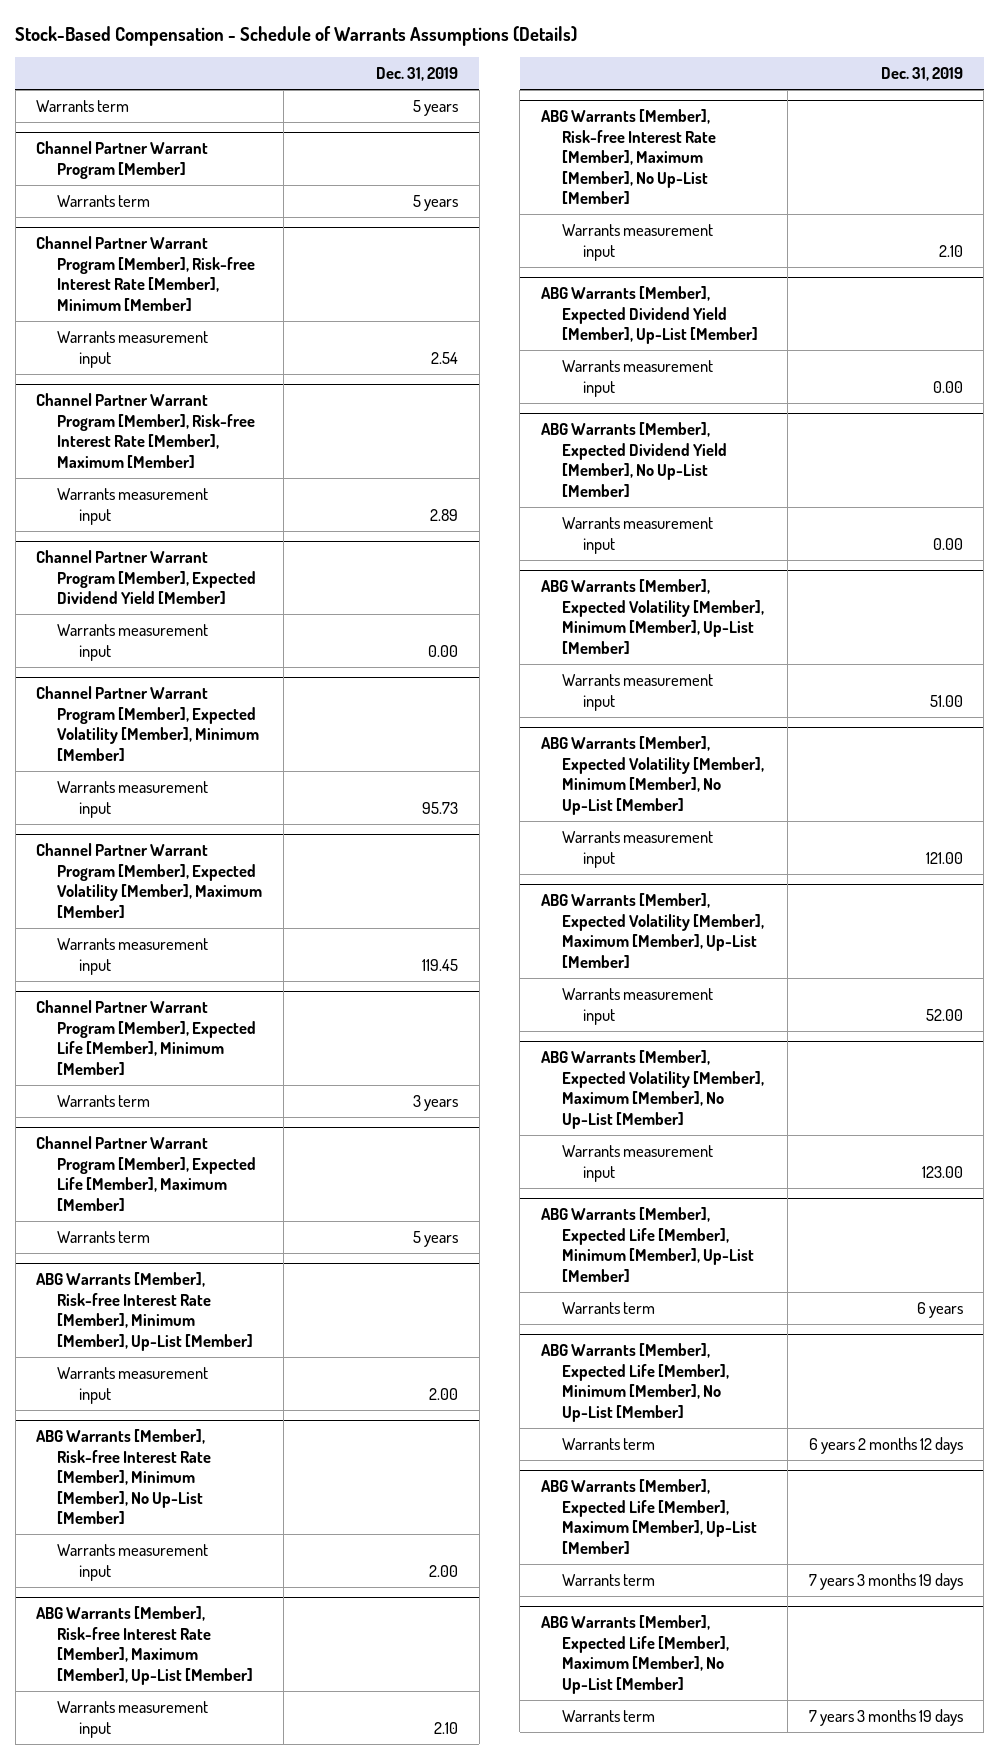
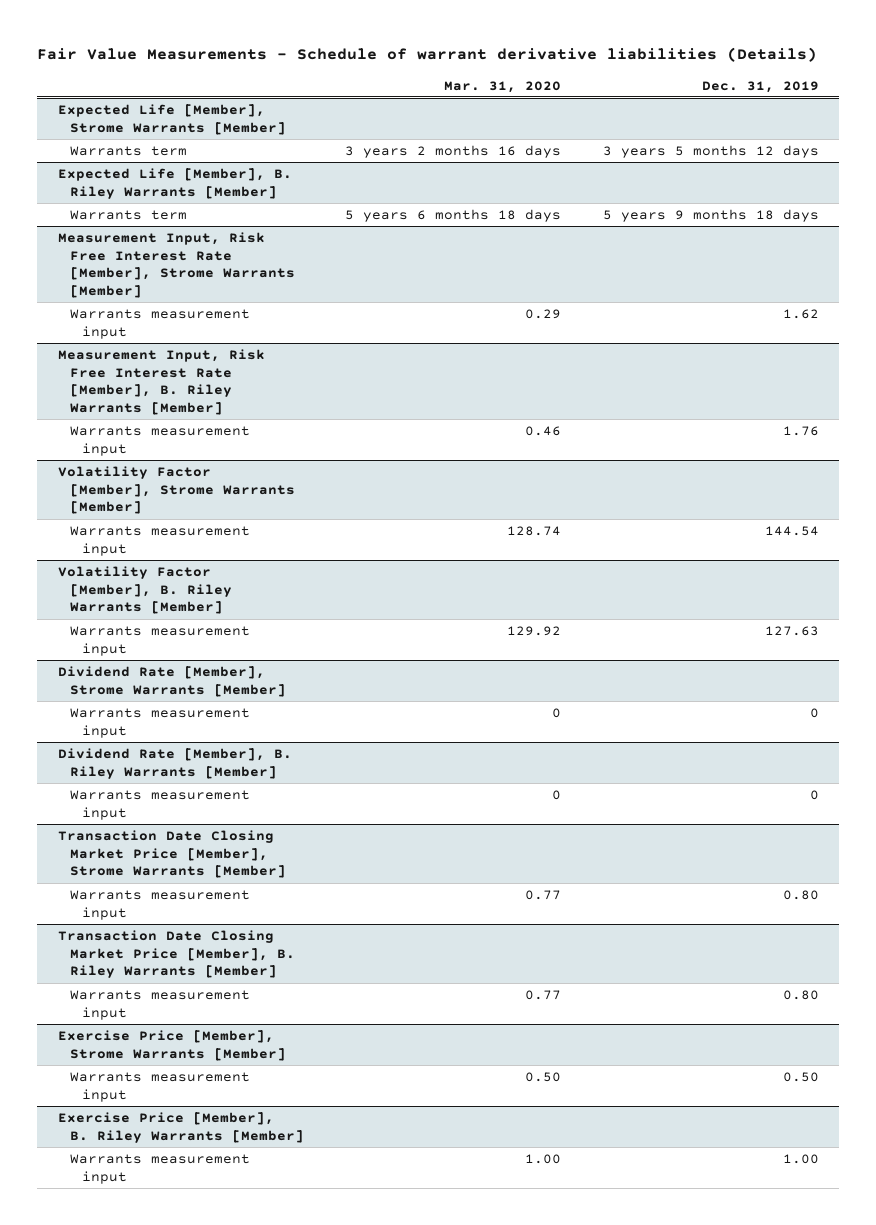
- Stock-Based Compensation - Schedule of Warrants Assumptions (Details)
+ Fair Value Measurements - Schedule of warrant derivative liabilities (Details)
- | Dec. 31, 2019
+ | Mar. 31, 2020 | Dec. 31, 2019
- Warrants term | 5 years
- Channel Partner Warrant Program [Member]
- Warrants term | 5 years
- Channel Partner Warrant Program [Member], Risk-free Interest Rate [Member], Minimum [Member]
- Warrants measurement input | 2.54
- Channel Partner Warrant Program [Member], Risk-free Interest Rate [Member], Maximum [Member]
- Warrants measurement input | 2.89
- Channel Partner Warrant Program [Member], Expected Dividend Yield [Member]
- Warrants measurement input | 0.00
- Channel Partner Warrant Program [Member], Expected Volatility [Member], Minimum [Member]
- Warrants measurement input | 95.73
- Channel Partner Warrant Program [Member], Expected Volatility [Member], Maximum [Member]
- Warrants measurement input | 119.45
- Channel Partner Warrant Program [Member], Expected Life [Member], Minimum [Member]
- Warrants term | 3 years
- Channel Partner Warrant Program [Member], Expected Life [Member], Maximum [Member]
- Warrants term | 5 years
- ABG Warrants [Member], Risk-free Interest Rate [Member], Minimum [Member], Up-List [Member]
- Warrants measurement input | 2.00
- ABG Warrants [Member], Risk-free Interest Rate [Member], Minimum [Member], No Up-List [Member]
- Warrants measurement input | 2.00
- ABG Warrants [Member], Risk-free Interest Rate [Member], Maximum [Member], Up-List [Member]
- Warrants measurement input | 2.10
- ABG Warrants [Member], Risk-free Interest Rate [Member], Maximum [Member], No Up-List [Member]
- Warrants measurement input | 2.10
- ABG Warrants [Member], Expected Dividend Yield [Member], Up-List [Member]
- Warrants measurement input | 0.00
- ABG Warrants [Member], Expected Dividend Yield [Member], No Up-List [Member]
- Warrants measurement input | 0.00
- ABG Warrants [Member], Expected Volatility [Member], Minimum [Member], Up-List [Member]
- Warrants measurement input | 51.00
- ABG Warrants [Member], Expected Volatility [Member], Minimum [Member], No Up-List [Member]
- Warrants measurement input | 121.00
- ABG Warrants [Member], Expected Volatility [Member], Maximum [Member], Up-List [Member]
- Warrants measurement input | 52.00
- ABG Warrants [Member], Expected Volatility [Member], Maximum [Member], No Up-List [Member]
- Warrants measurement input | 123.00
- ABG Warrants [Member], Expected Life [Member], Minimum [Member], Up-List [Member]
- Warrants term | 6 years
- ABG Warrants [Member], Expected Life [Member], Minimum [Member], No Up-List [Member]
- Warrants term | 6 years 2 months 12 days
- ABG Warrants [Member], Expected Life [Member], Maximum [Member], Up-List [Member]
- Warrants term | 7 years 3 months 19 days
- ABG Warrants [Member], Expected Life [Member], Maximum [Member], No Up-List [Member]
- Warrants term | 7 years 3 months 19 days
+ Expected Life [Member], Strome Warrants [Member]
+ Warrants term | 3 years 2 months 16 days | 3 years 5 months 12 days
+ Expected Life [Member], B. Riley Warrants [Member]
+ Warrants term | 5 years 6 months 18 days | 5 years 9 months 18 days
+ Measurement Input, Risk Free Interest Rate [Member], Strome Warrants [Member]
+ Warrants measurement input | 0.29 | 1.62
+ Measurement Input, Risk Free Interest Rate [Member], B. Riley Warrants [Member]
+ Warrants measurement input | 0.46 | 1.76
+ Volatility Factor [Member], Strome Warrants [Member]
+ Warrants measurement input | 128.74 | 144.54
+ Volatility Factor [Member], B. Riley Warrants [Member]
+ Warrants measurement input | 129.92 | 127.63
+ Dividend Rate [Member], Strome Warrants [Member]
+ Warrants measurement input | 0 | 0
+ Dividend Rate [Member], B. Riley Warrants [Member]
+ Warrants measurement input | 0 | 0
+ Transaction Date Closing Market Price [Member], Strome Warrants [Member]
+ Warrants measurement input | 0.77 | 0.80
+ Transaction Date Closing Market Price [Member], B. Riley Warrants [Member]
+ Warrants measurement input | 0.77 | 0.80
+ Exercise Price [Member], Strome Warrants [Member]
+ Warrants measurement input | 0.50 | 0.50
+ Exercise Price [Member], B. Riley Warrants [Member]
+ Warrants measurement input | 1.00 | 1.00

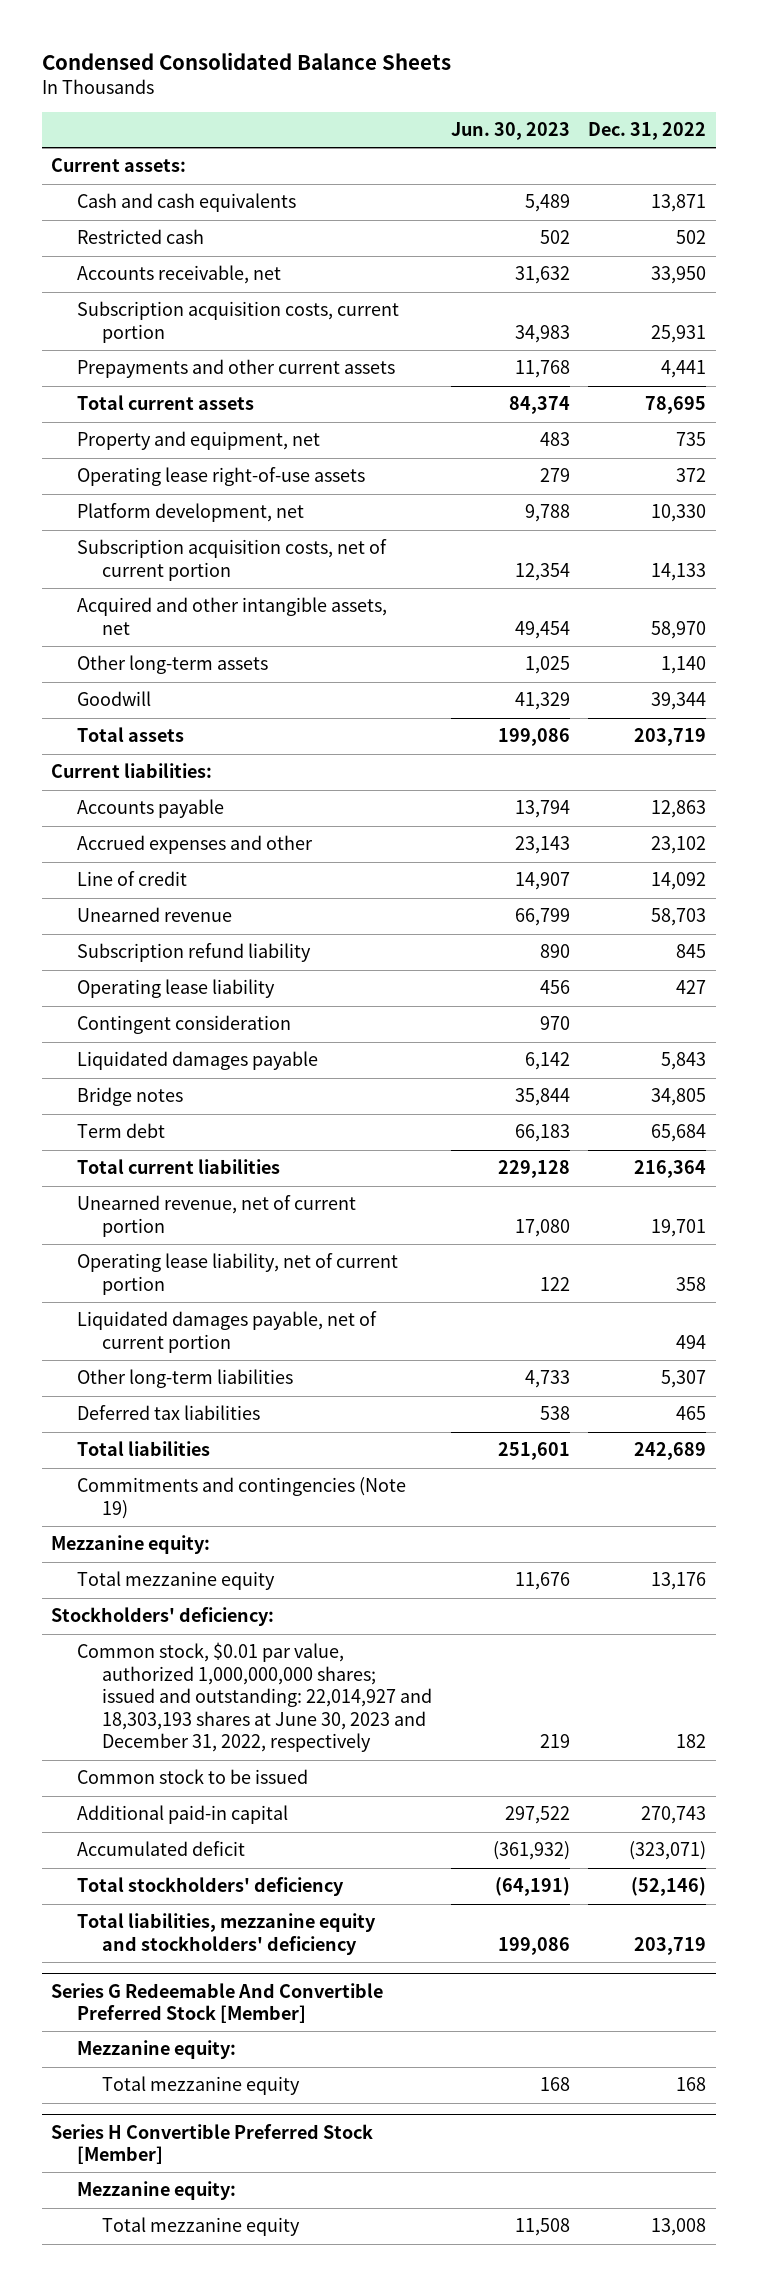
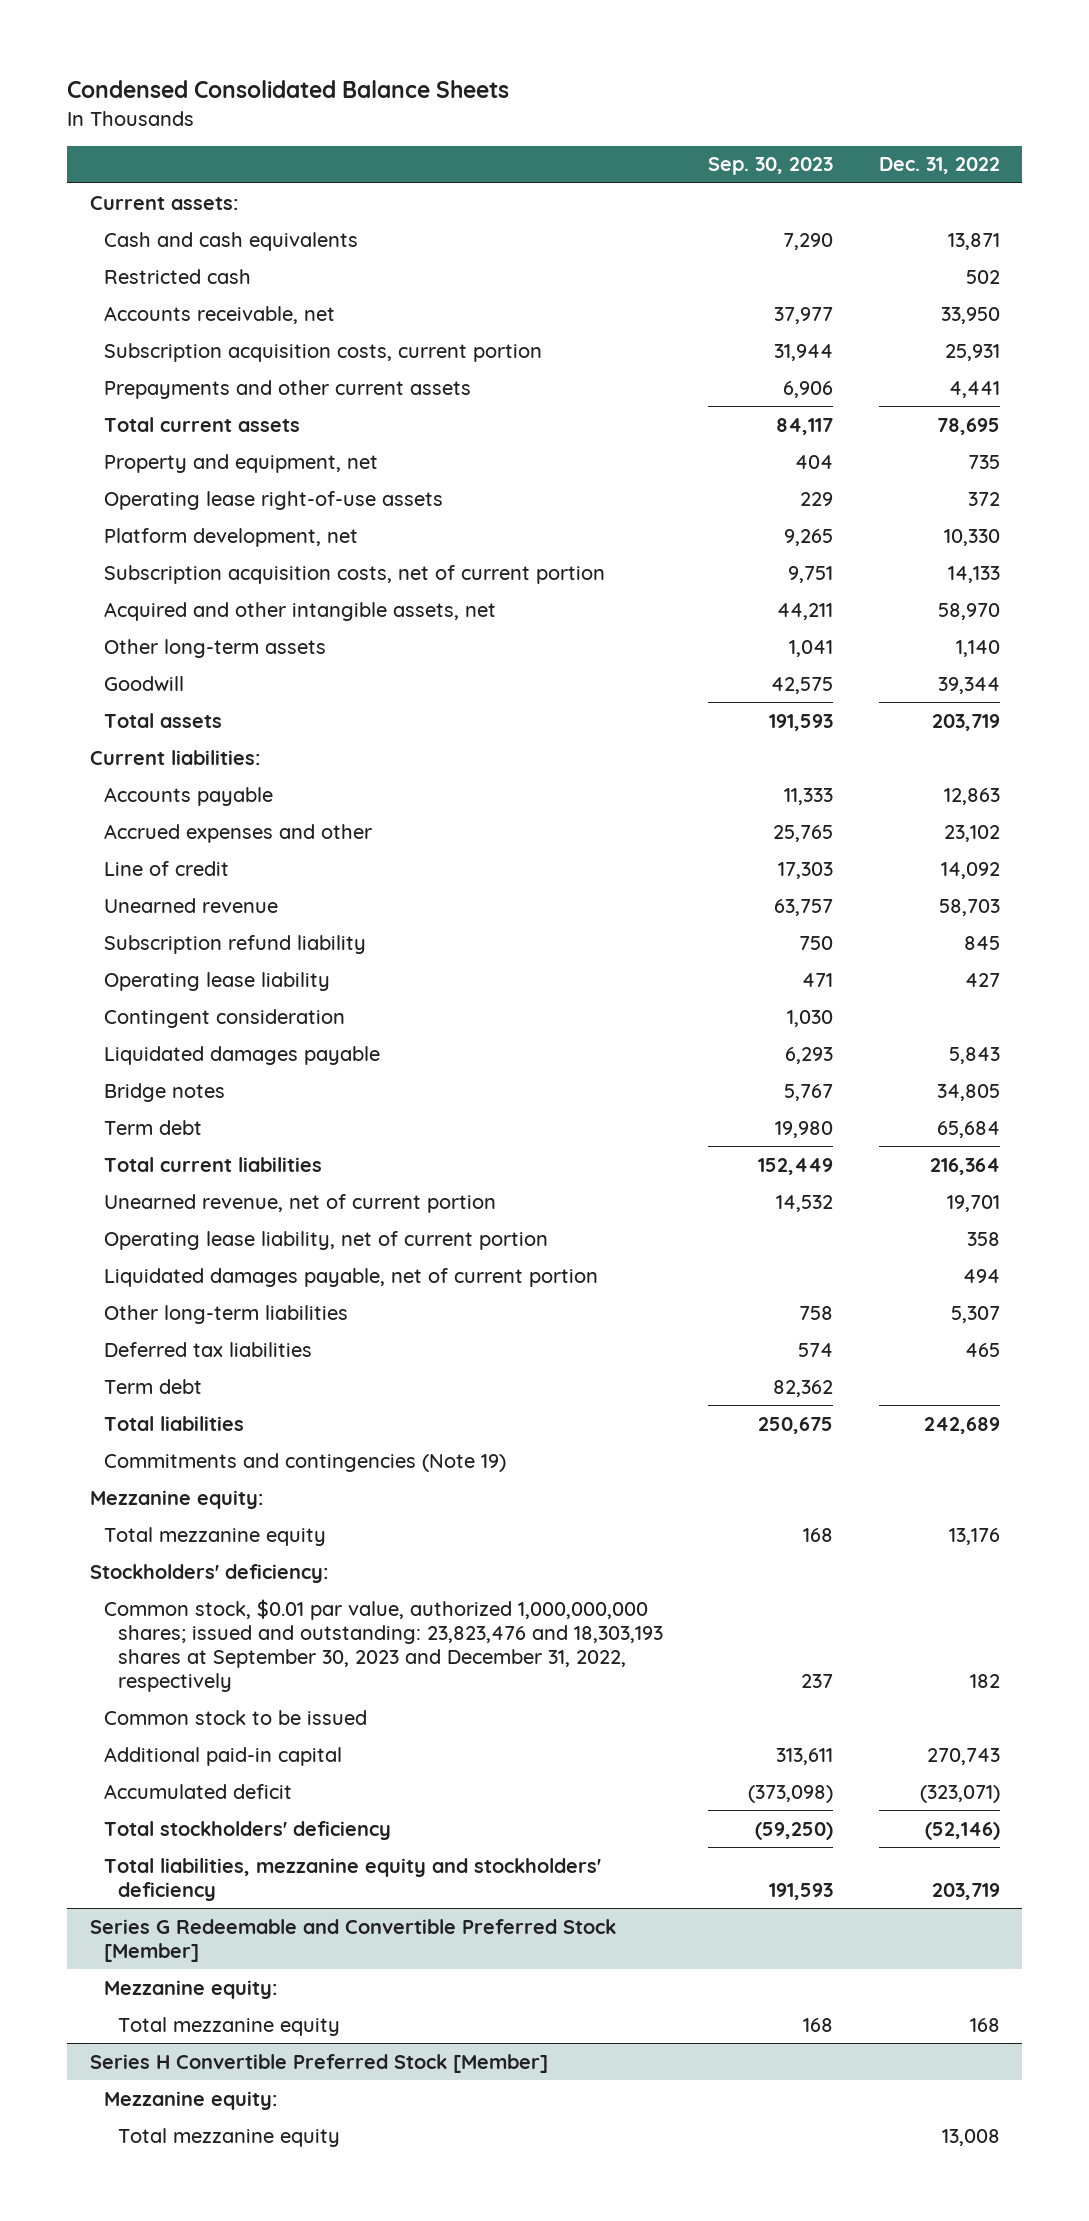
- | Jun. 30, 2023 | Dec. 31, 2022
+ | Sep. 30, 2023 | Dec. 31, 2022
+ Term debt | 82,362 |
- Common stock, $0.01 par value, authorized 1,000,000,000 shares; issued and outstanding: 22,014,927 and 18,303,193 shares at June 30, 2023 and December 31, 2022, respectively | 219 | 182
+ Common stock, $0.01 par value, authorized 1,000,000,000 shares; issued and outstanding: 23,823,476 and 18,303,193 shares at September 30, 2023 and December 31, 2022, respectively | 237 | 182
- Series G Redeemable And Convertible Preferred Stock [Member]
+ Series G Redeemable and Convertible Preferred Stock [Member]

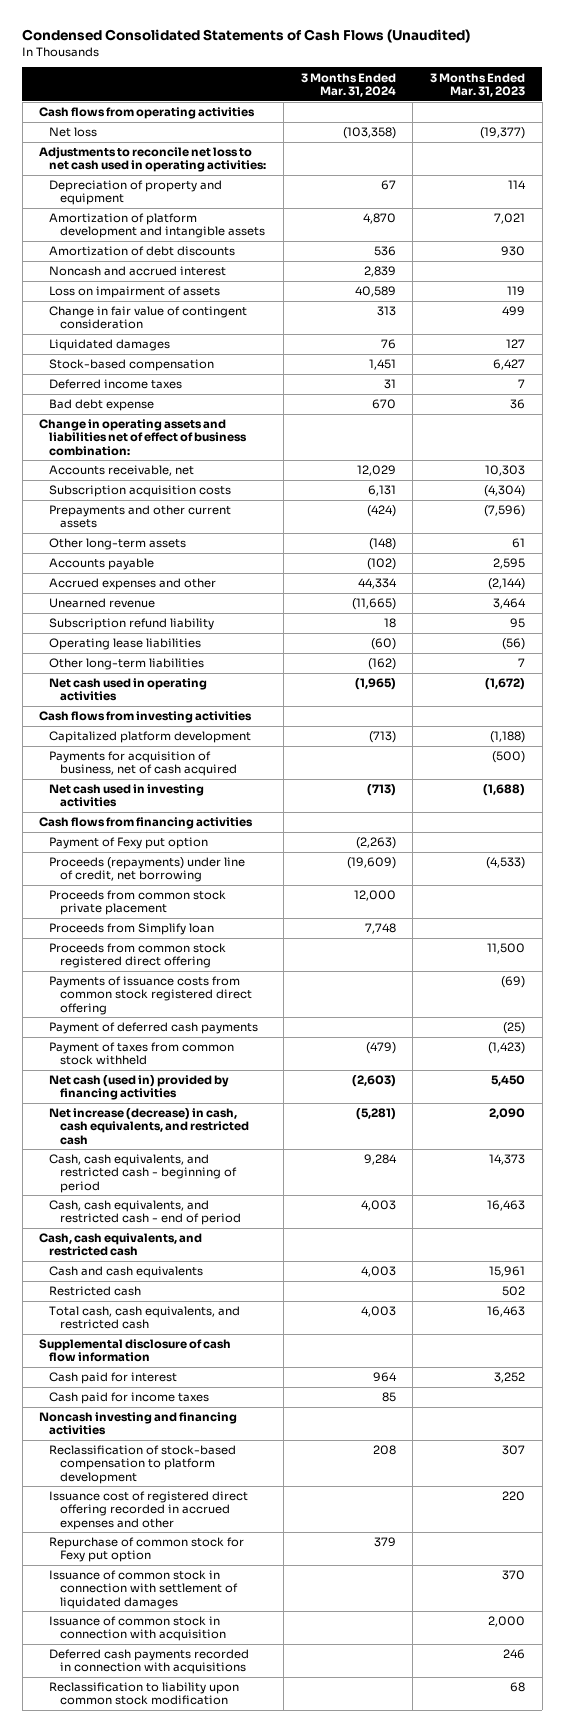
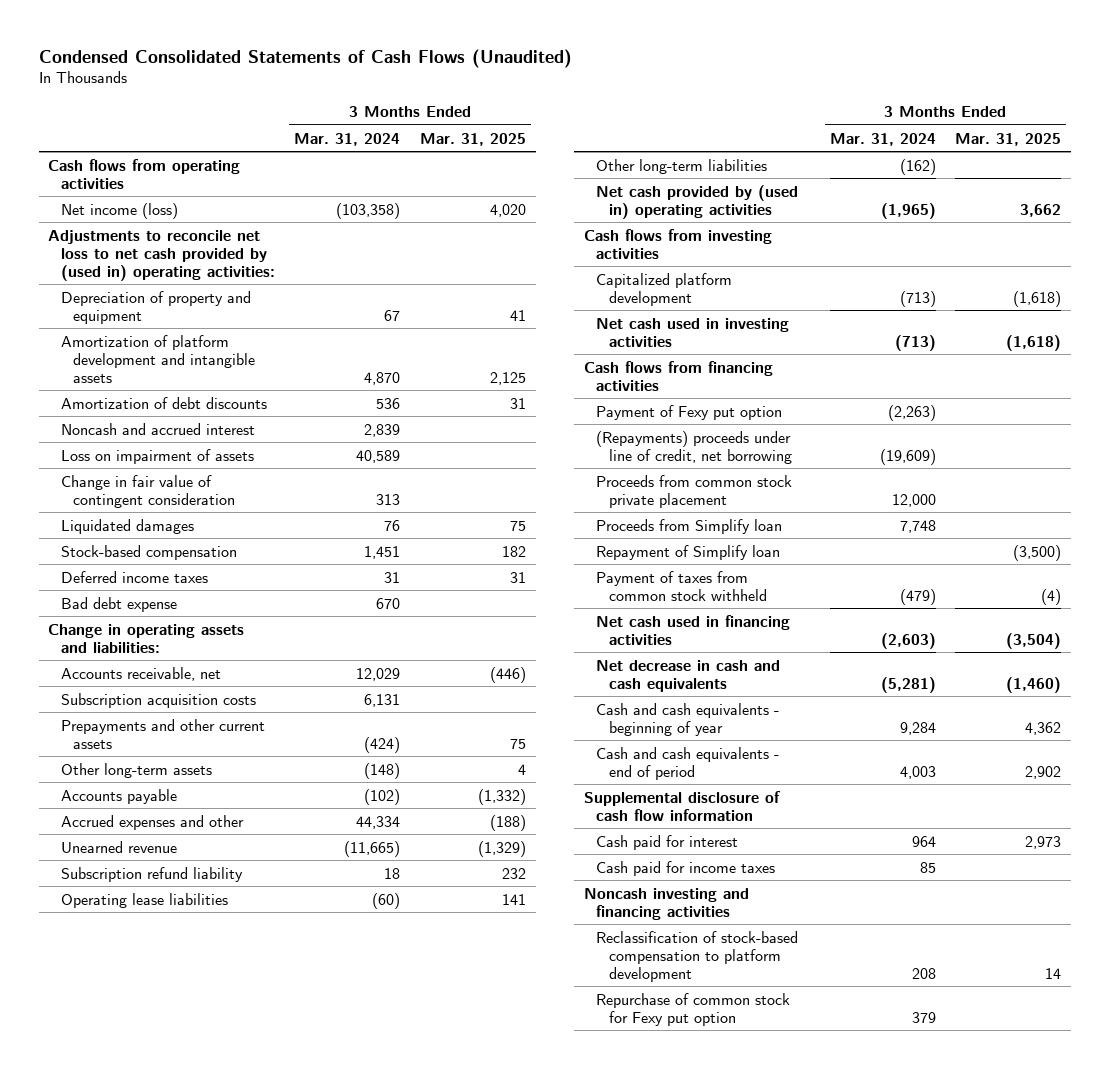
- | 3 Months Ended Mar. 31, 2024 | 3 Months Ended Mar. 31, 2023
+ | 3 Months Ended Mar. 31, 2024 | 3 Months Ended Mar. 31, 2025
- Net loss | (103,358) | (19,377)
- Adjustments to reconcile net loss to net cash used in operating activities:
+ Net income (loss) | (103,358) | 4,020
+ Adjustments to reconcile net loss to net cash provided by (used in) operating activities:
- Change in operating assets and liabilities net of effect of business combination:
+ Change in operating assets and liabilities:
- Net cash used in operating activities | (1,965) | (1,672)
+ Net cash provided by (used in) operating activities | (1,965) | 3,662
- Payments for acquisition of business, net of cash acquired | | (500)
- Proceeds (repayments) under line of credit, net borrowing | (19,609) | (4,533)
+ (Repayments) proceeds under line of credit, net borrowing | (19,609) |
- Proceeds from common stock registered direct offering | | 11,500
- Payments of issuance costs from common stock registered direct offering | | (69)
- Payment of deferred cash payments | | (25)
+ Repayment of Simplify loan | | (3,500)
- Net cash (used in) provided by financing activities | (2,603) | 5,450
- Net increase (decrease) in cash, cash equivalents, and restricted cash | (5,281) | 2,090
- Cash, cash equivalents, and restricted cash - beginning of period | 9,284 | 14,373
- Cash, cash equivalents, and restricted cash - end of period | 4,003 | 16,463
- Cash, cash equivalents, and restricted cash
- Cash and cash equivalents | 4,003 | 15,961
- Restricted cash | | 502
- Total cash, cash equivalents, and restricted cash | 4,003 | 16,463
+ Net cash used in financing activities | (2,603) | (3,504)
+ Net decrease in cash and cash equivalents | (5,281) | (1,460)
+ Cash and cash equivalents - beginning of year | 9,284 | 4,362
+ Cash and cash equivalents - end of period | 4,003 | 2,902
- Issuance cost of registered direct offering recorded in accrued expenses and other | | 220
- Issuance of common stock in connection with settlement of liquidated damages | | 370
- Issuance of common stock in connection with acquisition | | 2,000
- Deferred cash payments recorded in connection with acquisitions | | 246
- Reclassification to liability upon common stock modification | | 68

